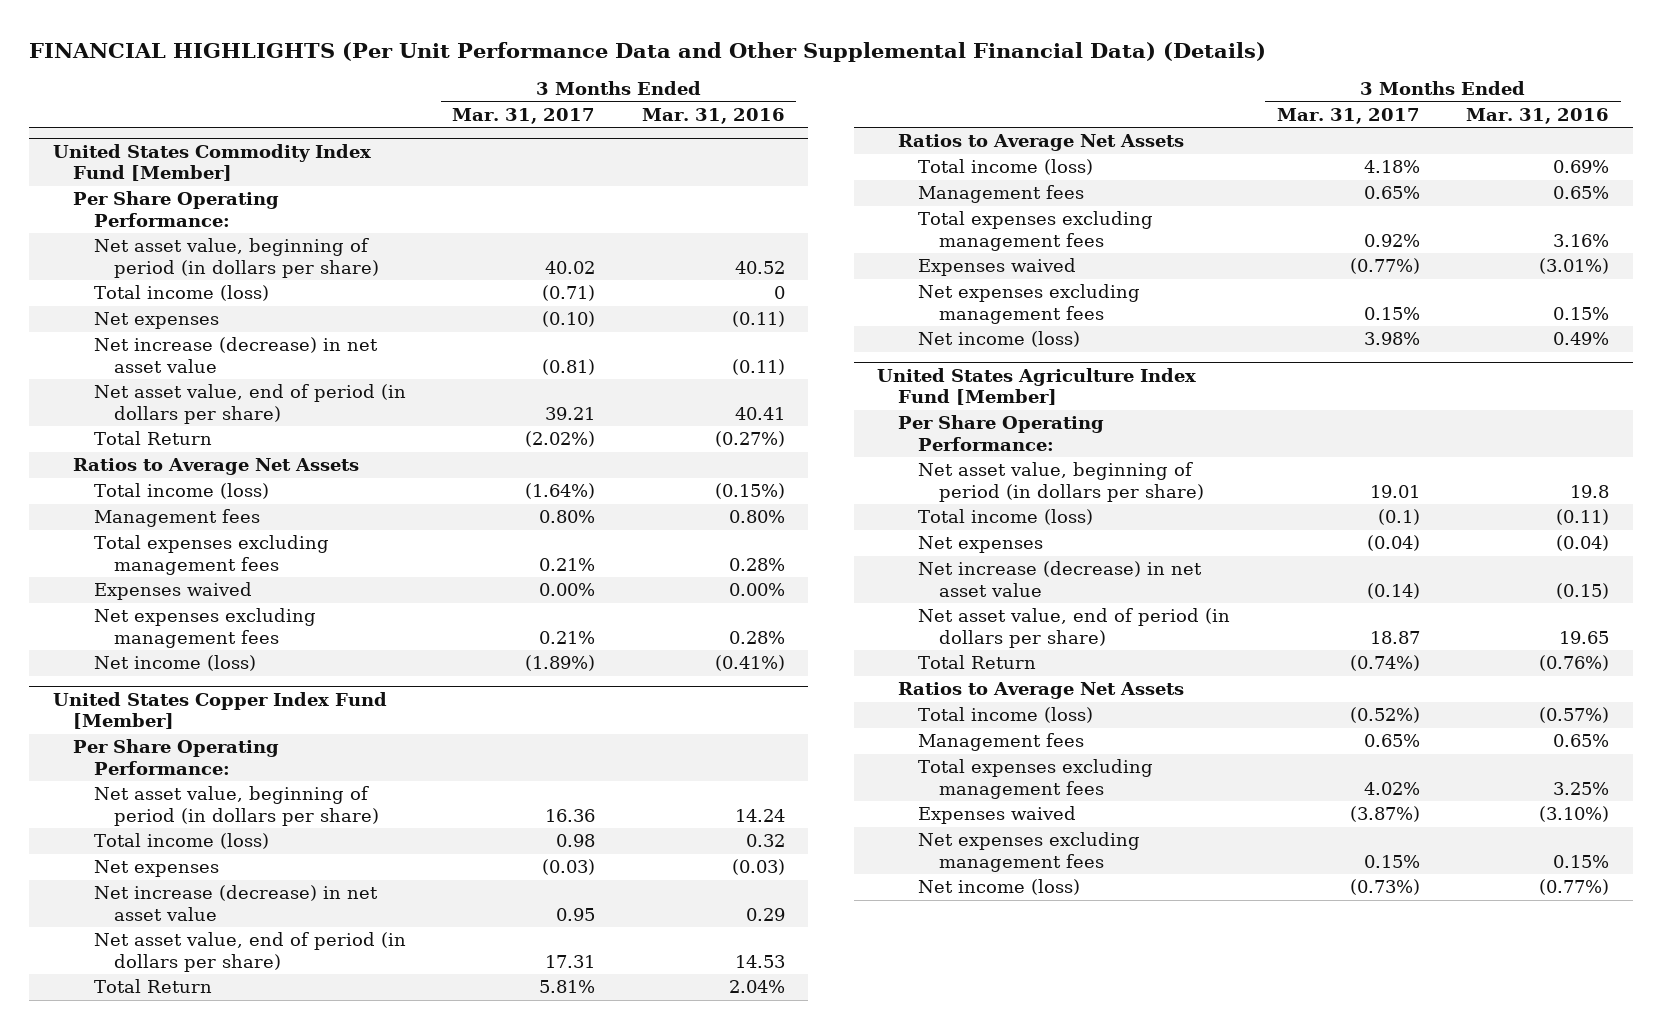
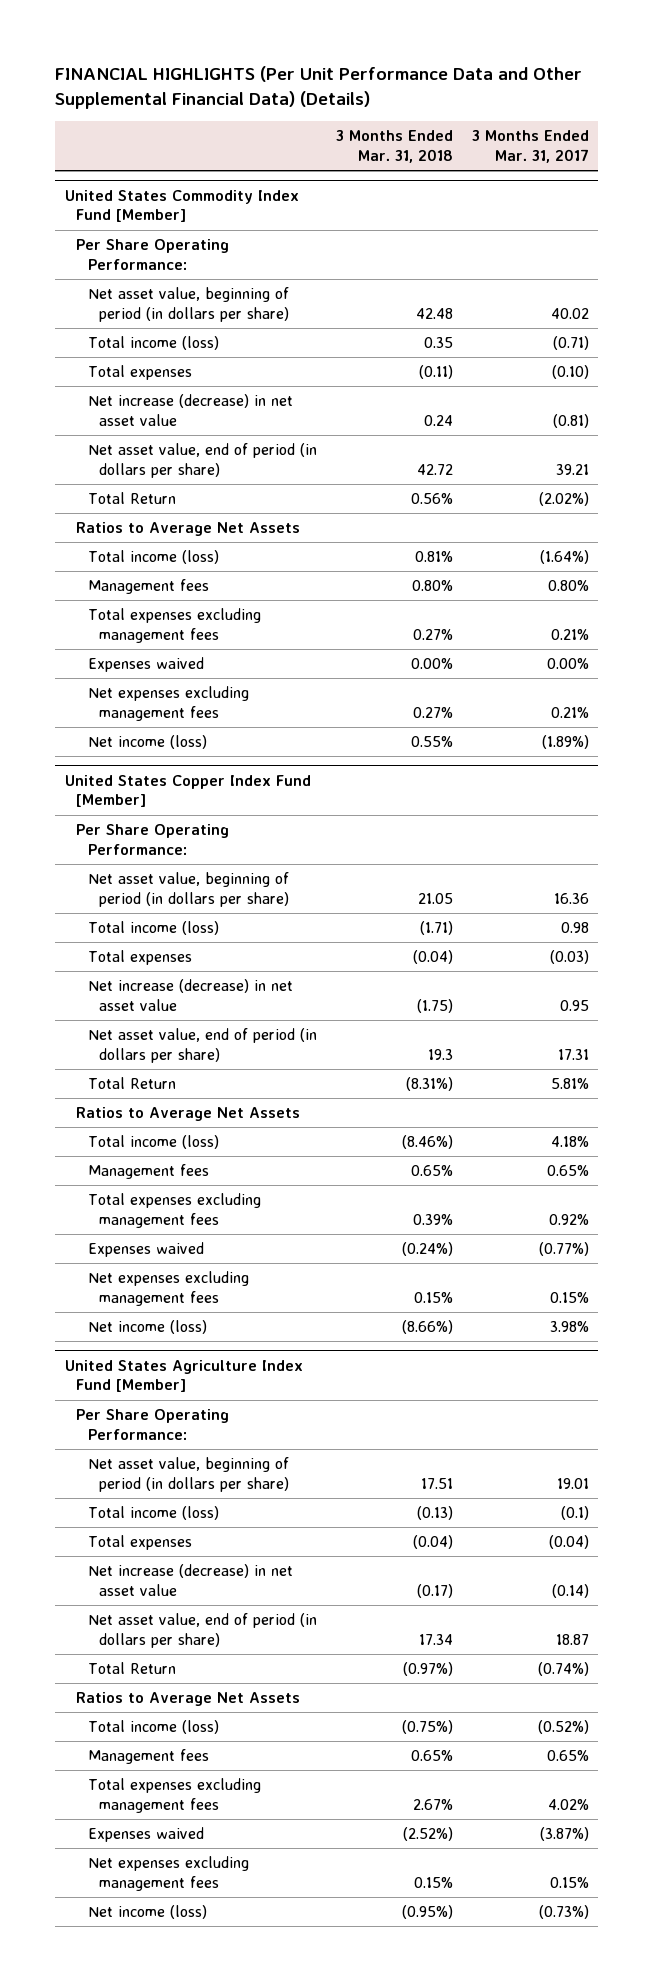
- | 3 Months Ended Mar. 31, 2017 | 3 Months Ended Mar. 31, 2016
+ | 3 Months Ended Mar. 31, 2018 | 3 Months Ended Mar. 31, 2017
@ United States Commodity Index Fund [Member]
- Net expenses | (0.10) | (0.11)
+ Total expenses | (0.11) | (0.10)
@ United States Copper Index Fund [Member]
- Net expenses | (0.03) | (0.03)
+ Total expenses | (0.04) | (0.03)
@ United States Agriculture Index Fund [Member]
- Net expenses | (0.04) | (0.04)
+ Total expenses | (0.04) | (0.04)

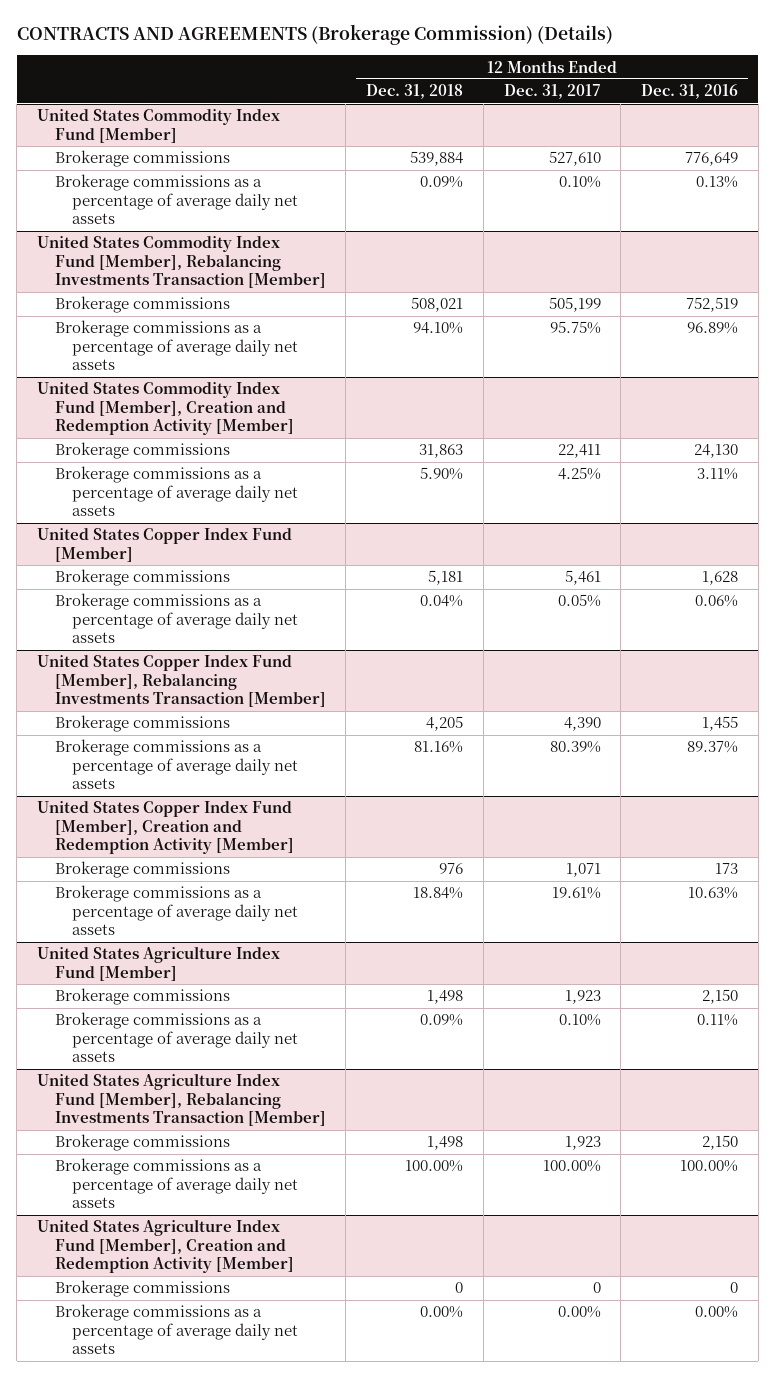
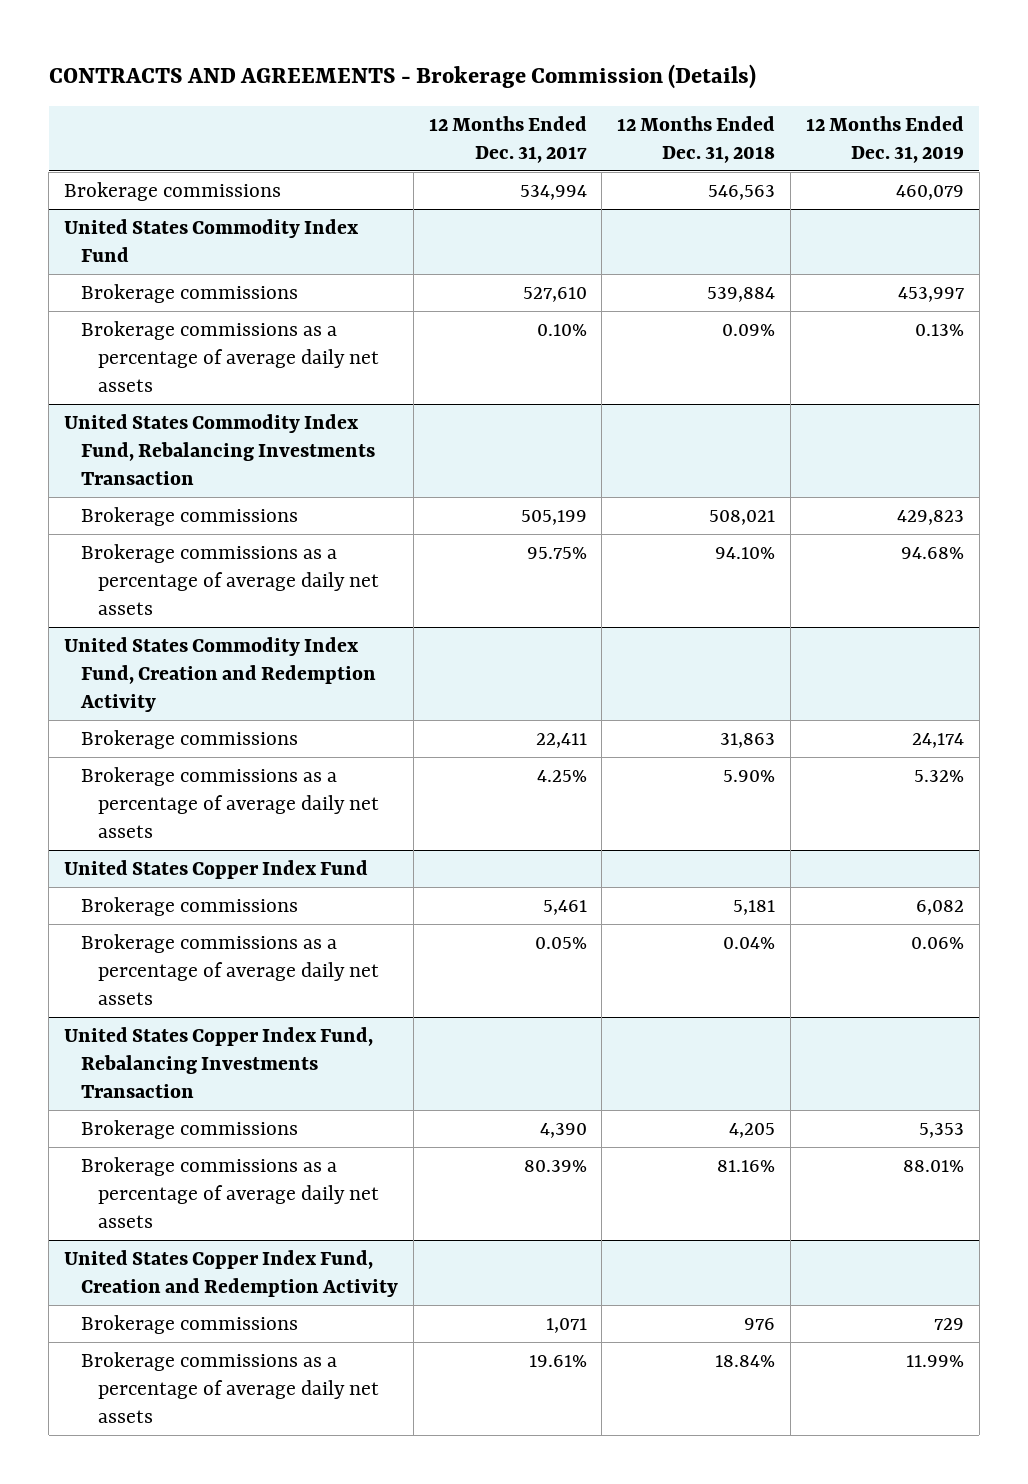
- CONTRACTS AND AGREEMENTS (Brokerage Commission) (Details)
+ CONTRACTS AND AGREEMENTS - Brokerage Commission (Details)
- | 12 Months Ended Dec. 31, 2018 | 12 Months Ended Dec. 31, 2017 | 12 Months Ended Dec. 31, 2016
+ | 12 Months Ended Dec. 31, 2017 | 12 Months Ended Dec. 31, 2018 | 12 Months Ended Dec. 31, 2019
- United States Commodity Index Fund [Member]
+ Brokerage commissions | 534,994 | 546,563 | 460,079
+ United States Commodity Index Fund
- United States Commodity Index Fund [Member], Rebalancing Investments Transaction [Member]
+ United States Commodity Index Fund, Rebalancing Investments Transaction
- United States Commodity Index Fund [Member], Creation and Redemption Activity [Member]
+ United States Commodity Index Fund, Creation and Redemption Activity
- United States Copper Index Fund [Member]
+ United States Copper Index Fund
- United States Copper Index Fund [Member], Rebalancing Investments Transaction [Member]
+ United States Copper Index Fund, Rebalancing Investments Transaction
- United States Copper Index Fund [Member], Creation and Redemption Activity [Member]
+ United States Copper Index Fund, Creation and Redemption Activity
- United States Agriculture Index Fund [Member]
- Brokerage commissions | 1,498 | 1,923 | 2,150
- Brokerage commissions as a percentage of average daily net assets | 0.09% | 0.10% | 0.11%
- United States Agriculture Index Fund [Member], Rebalancing Investments Transaction [Member]
- Brokerage commissions | 1,498 | 1,923 | 2,150
- Brokerage commissions as a percentage of average daily net assets | 100.00% | 100.00% | 100.00%
- United States Agriculture Index Fund [Member], Creation and Redemption Activity [Member]
- Brokerage commissions | 0 | 0 | 0
- Brokerage commissions as a percentage of average daily net assets | 0.00% | 0.00% | 0.00%

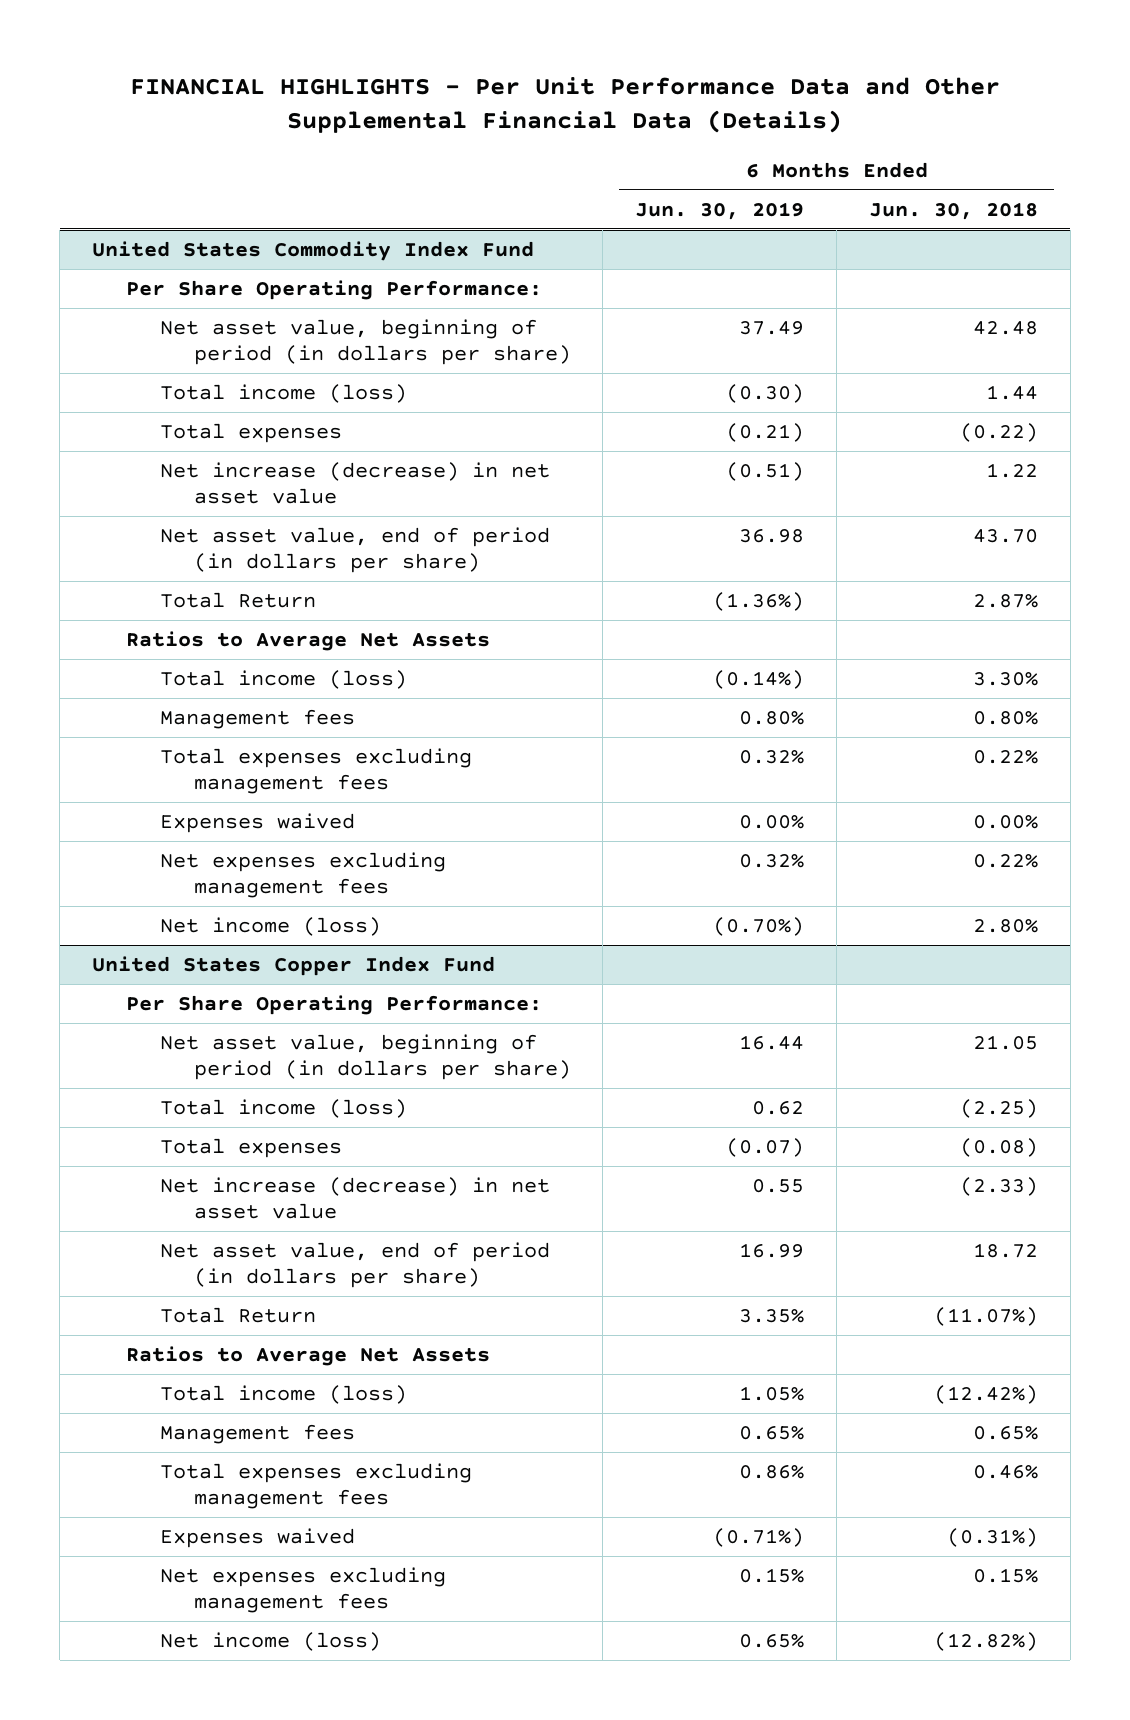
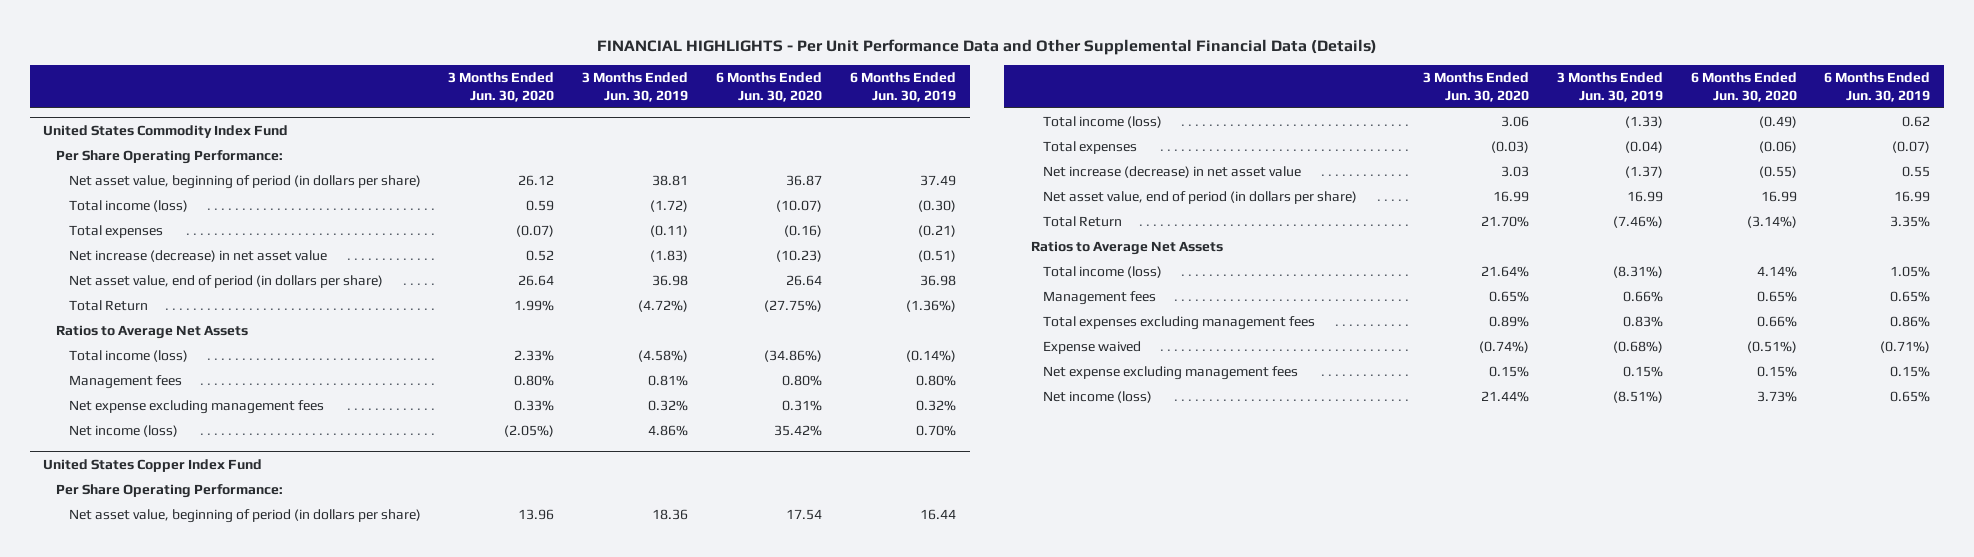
- | 6 Months Ended Jun. 30, 2019 | 6 Months Ended Jun. 30, 2018
+ | 3 Months Ended Jun. 30, 2020 | 3 Months Ended Jun. 30, 2019 | 6 Months Ended Jun. 30, 2020 | 6 Months Ended Jun. 30, 2019
@ United States Commodity Index Fund
- Total expenses excluding management fees | 0.32% | 0.22%
- Expenses waived | 0.00% | 0.00%
- Net expenses excluding management fees | 0.32% | 0.22%
- Net income (loss) | (0.70%) | 2.80%
+ Net expense excluding management fees | 0.33% | 0.32% | 0.31% | 0.32%
+ Net income (loss) | (2.05%) | 4.86% | 35.42% | 0.70%
@ United States Copper Index Fund
- Expenses waived | (0.71%) | (0.31%)
- Net expenses excluding management fees | 0.15% | 0.15%
+ Expense waived | (0.74%) | (0.68%) | (0.51%) | (0.71%)
+ Net expense excluding management fees | 0.15% | 0.15% | 0.15% | 0.15%

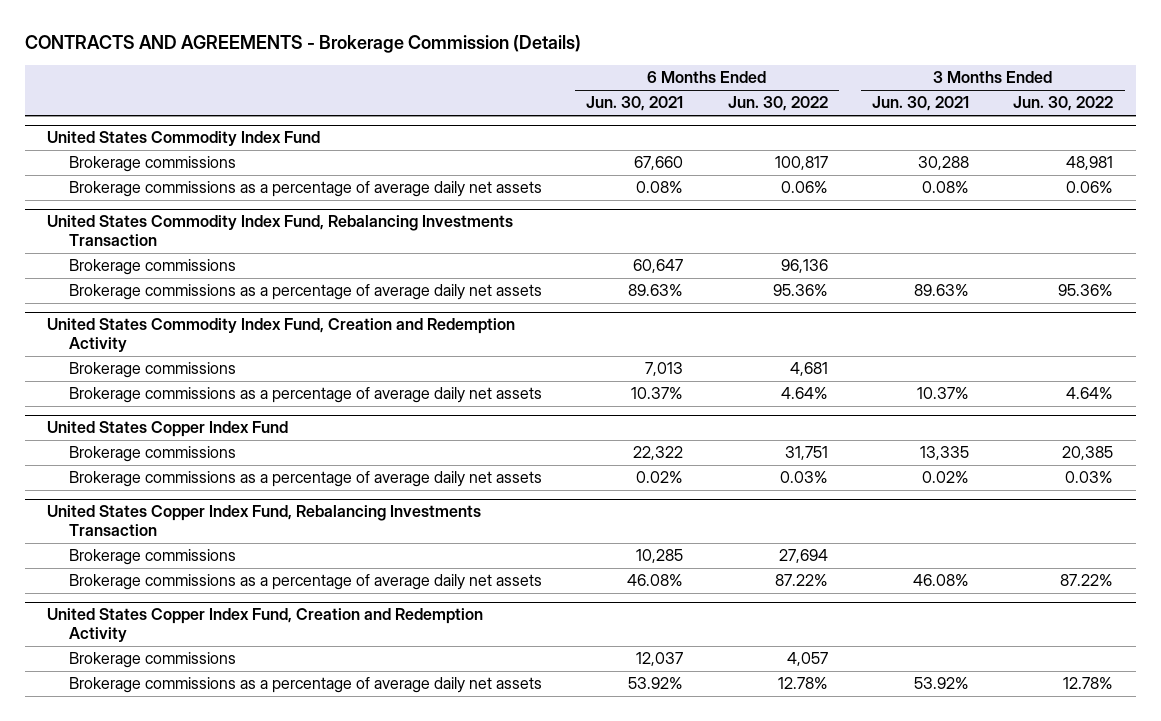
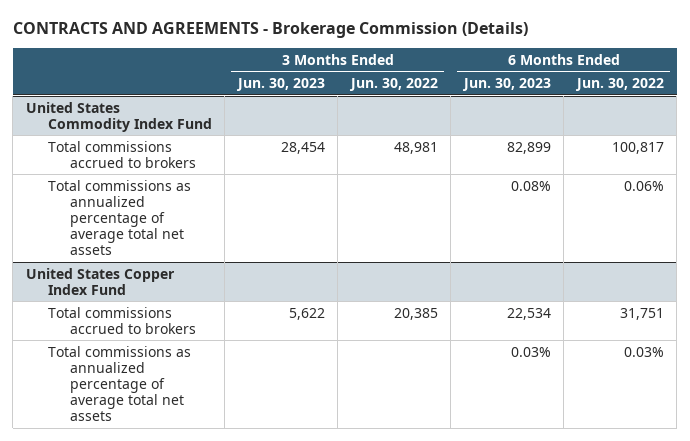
- | 6 Months Ended Jun. 30, 2021 | 6 Months Ended Jun. 30, 2022 | 3 Months Ended Jun. 30, 2021 | 3 Months Ended Jun. 30, 2022
+ | 3 Months Ended Jun. 30, 2023 | 3 Months Ended Jun. 30, 2022 | 6 Months Ended Jun. 30, 2023 | 6 Months Ended Jun. 30, 2022
@ United States Commodity Index Fund
- Brokerage commissions | 67,660 | 100,817 | 30,288 | 48,981
- Brokerage commissions as a percentage of average daily net assets | 0.08% | 0.06% | 0.08% | 0.06%
- United States Commodity Index Fund, Rebalancing Investments Transaction
- Brokerage commissions | 60,647 | 96,136 | |
- Brokerage commissions as a percentage of average daily net assets | 89.63% | 95.36% | 89.63% | 95.36%
- United States Commodity Index Fund, Creation and Redemption Activity
- Brokerage commissions | 7,013 | 4,681 | |
- Brokerage commissions as a percentage of average daily net assets | 10.37% | 4.64% | 10.37% | 4.64%
@ United States Commodity Index Fund
+ Total commissions accrued to brokers | 28,454 | 48,981 | 82,899 | 100,817
+ Total commissions as annualized percentage of average total net assets | | | 0.08% | 0.06%
@ United States Copper Index Fund
- Brokerage commissions | 22,322 | 31,751 | 13,335 | 20,385
- Brokerage commissions as a percentage of average daily net assets | 0.02% | 0.03% | 0.02% | 0.03%
- United States Copper Index Fund, Rebalancing Investments Transaction
- Brokerage commissions | 10,285 | 27,694 | |
- Brokerage commissions as a percentage of average daily net assets | 46.08% | 87.22% | 46.08% | 87.22%
- United States Copper Index Fund, Creation and Redemption Activity
- Brokerage commissions | 12,037 | 4,057 | |
- Brokerage commissions as a percentage of average daily net assets | 53.92% | 12.78% | 53.92% | 12.78%
@ United States Copper Index Fund
+ Total commissions accrued to brokers | 5,622 | 20,385 | 22,534 | 31,751
+ Total commissions as annualized percentage of average total net assets | | | 0.03% | 0.03%

